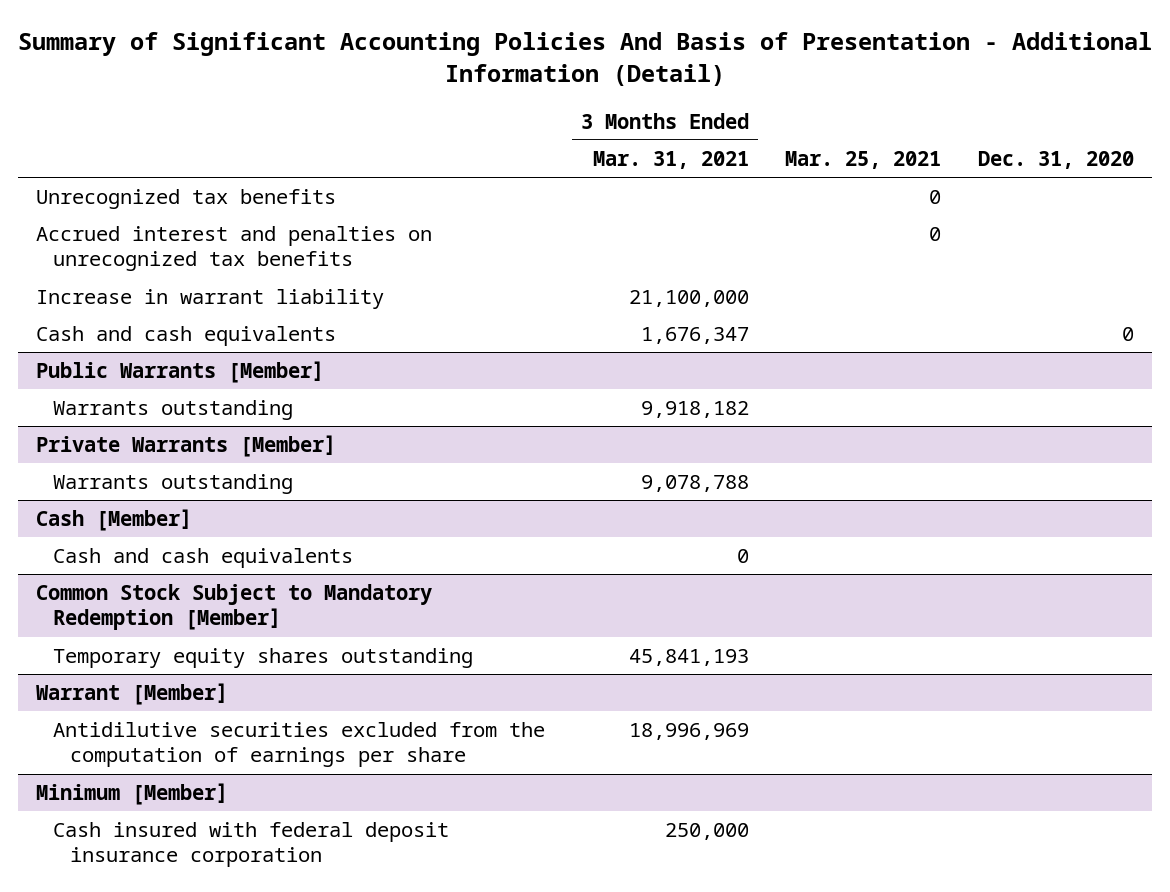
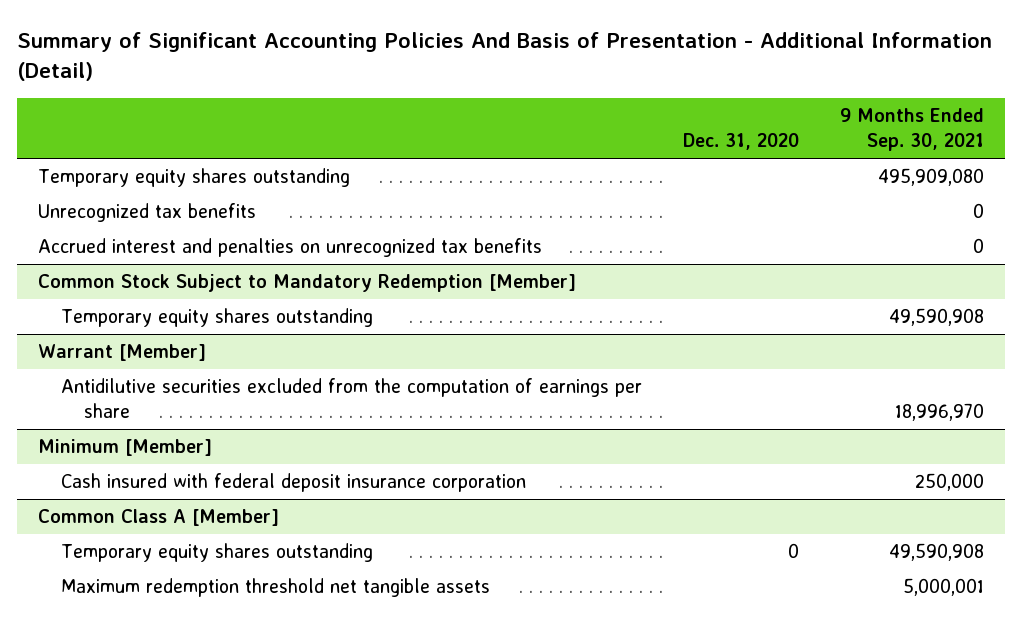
- | 3 Months Ended Mar. 31, 2021 | Mar. 25, 2021 | Dec. 31, 2020
+ | Dec. 31, 2020 | 9 Months Ended Sep. 30, 2021
+ Temporary equity shares outstanding | | 495,909,080
- Increase in warrant liability | 21,100,000 | |
- Cash and cash equivalents | 1,676,347 | | 0
- Public Warrants [Member]
- Warrants outstanding | 9,918,182 | |
- Private Warrants [Member]
- Warrants outstanding | 9,078,788 | |
- Cash [Member]
- Cash and cash equivalents | 0 | |
+ Common Class A [Member]
+ Temporary equity shares outstanding | 0 | 49,590,908
+ Maximum redemption threshold net tangible assets | | 5,000,001

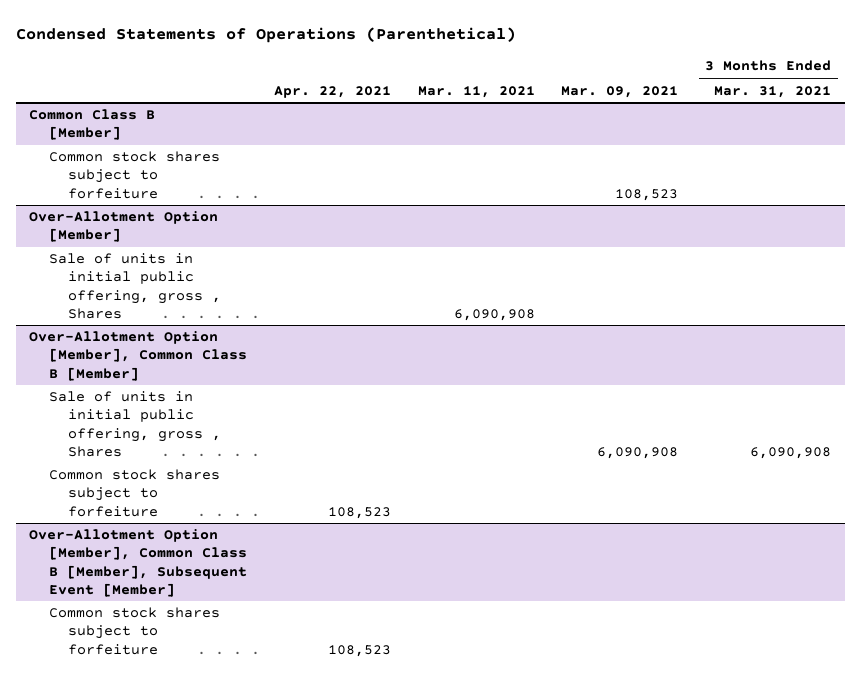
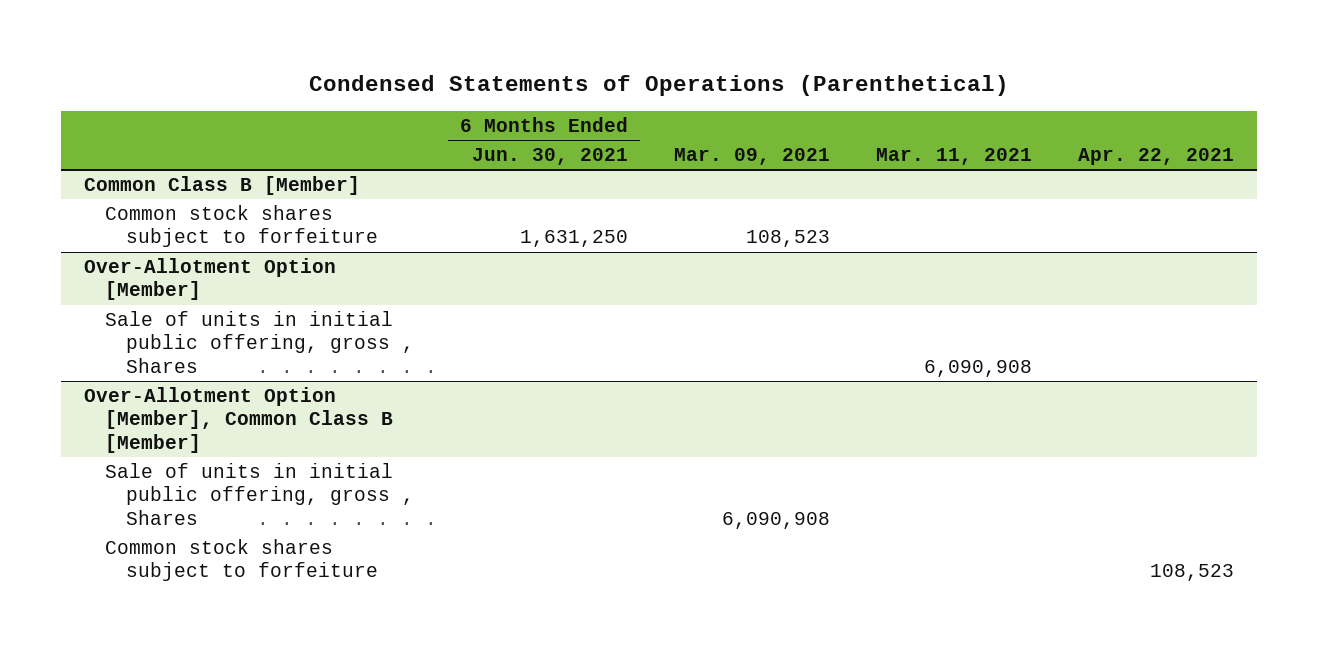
- | Apr. 22, 2021 | Mar. 11, 2021 | Mar. 09, 2021 | 3 Months Ended Mar. 31, 2021
+ | 6 Months Ended Jun. 30, 2021 | Mar. 09, 2021 | Mar. 11, 2021 | Apr. 22, 2021
- Over-Allotment Option [Member], Common Class B [Member], Subsequent Event [Member]
- Common stock shares subject to forfeiture | 108,523 | | |

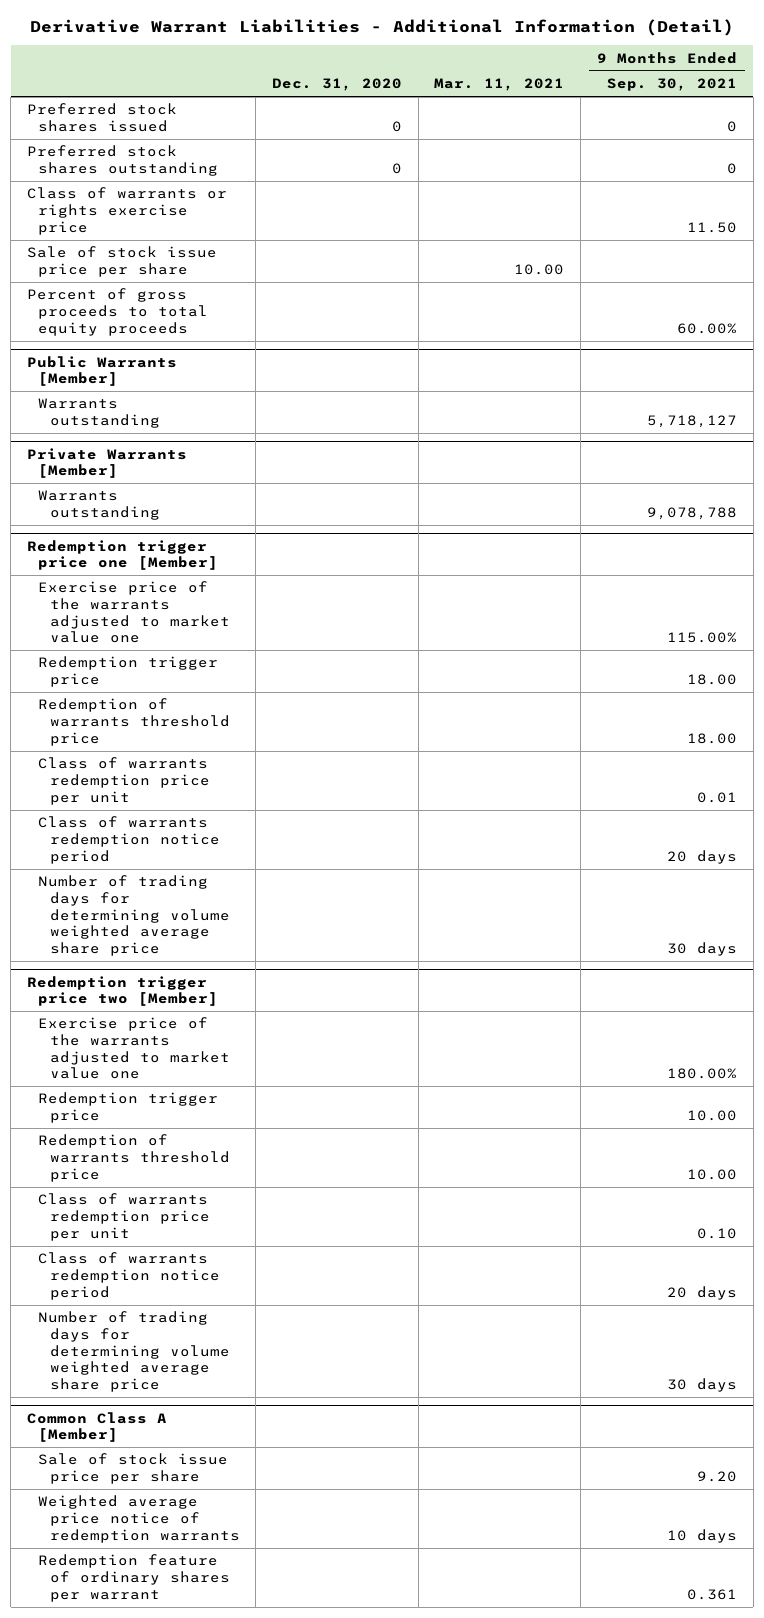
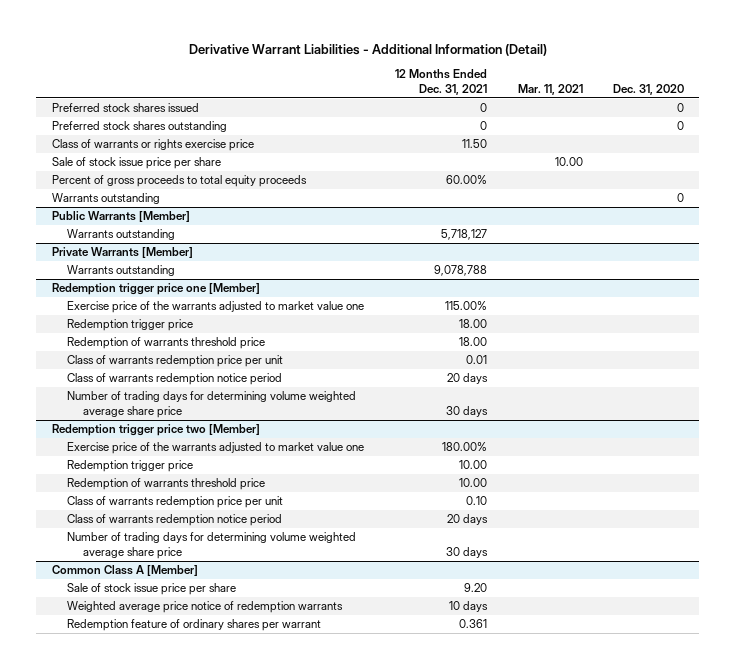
- | Dec. 31, 2020 | Mar. 11, 2021 | 9 Months Ended Sep. 30, 2021
+ | 12 Months Ended Dec. 31, 2021 | Mar. 11, 2021 | Dec. 31, 2020
+ Warrants outstanding | | | 0

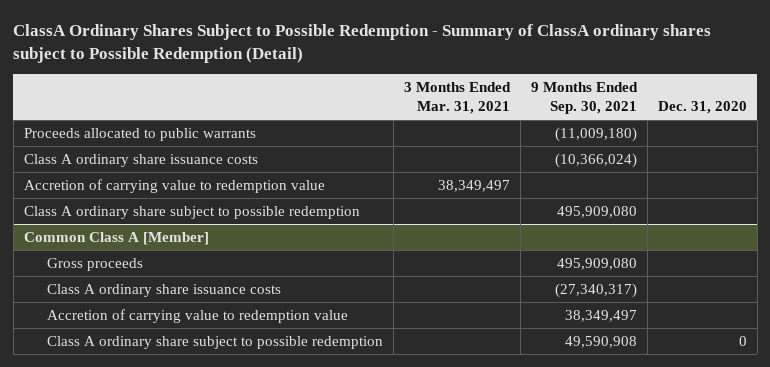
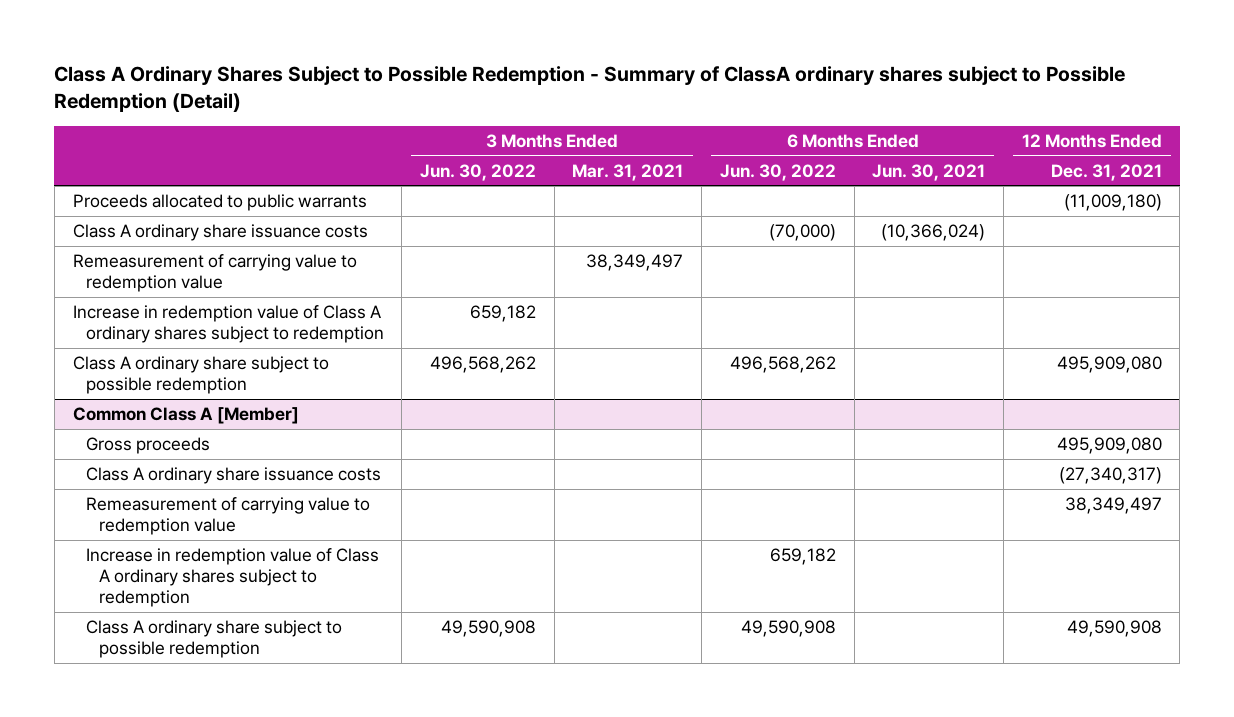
- ClassA Ordinary Shares Subject to Possible Redemption - Summary of ClassA ordinary shares subject to Possible Redemption (Detail)
+ Class A Ordinary Shares Subject to Possible Redemption - Summary of ClassA ordinary shares subject to Possible Redemption (Detail)
- | 3 Months Ended Mar. 31, 2021 | 9 Months Ended Sep. 30, 2021 | Dec. 31, 2020
+ | 3 Months Ended Jun. 30, 2022 | 3 Months Ended Mar. 31, 2021 | 6 Months Ended Jun. 30, 2022 | 6 Months Ended Jun. 30, 2021 | 12 Months Ended Dec. 31, 2021
- Accretion of carrying value to redemption value | 38,349,497 | |
+ Remeasurement of carrying value to redemption value | | 38,349,497 | | |
+ Increase in redemption value of Class A ordinary shares subject to redemption | 659,182 | | | |
@ Common Class A [Member]
- Accretion of carrying value to redemption value | | 38,349,497 |
+ Remeasurement of carrying value to redemption value | | | | | 38,349,497
+ Increase in redemption value of Class A ordinary shares subject to redemption | | | 659,182 | |

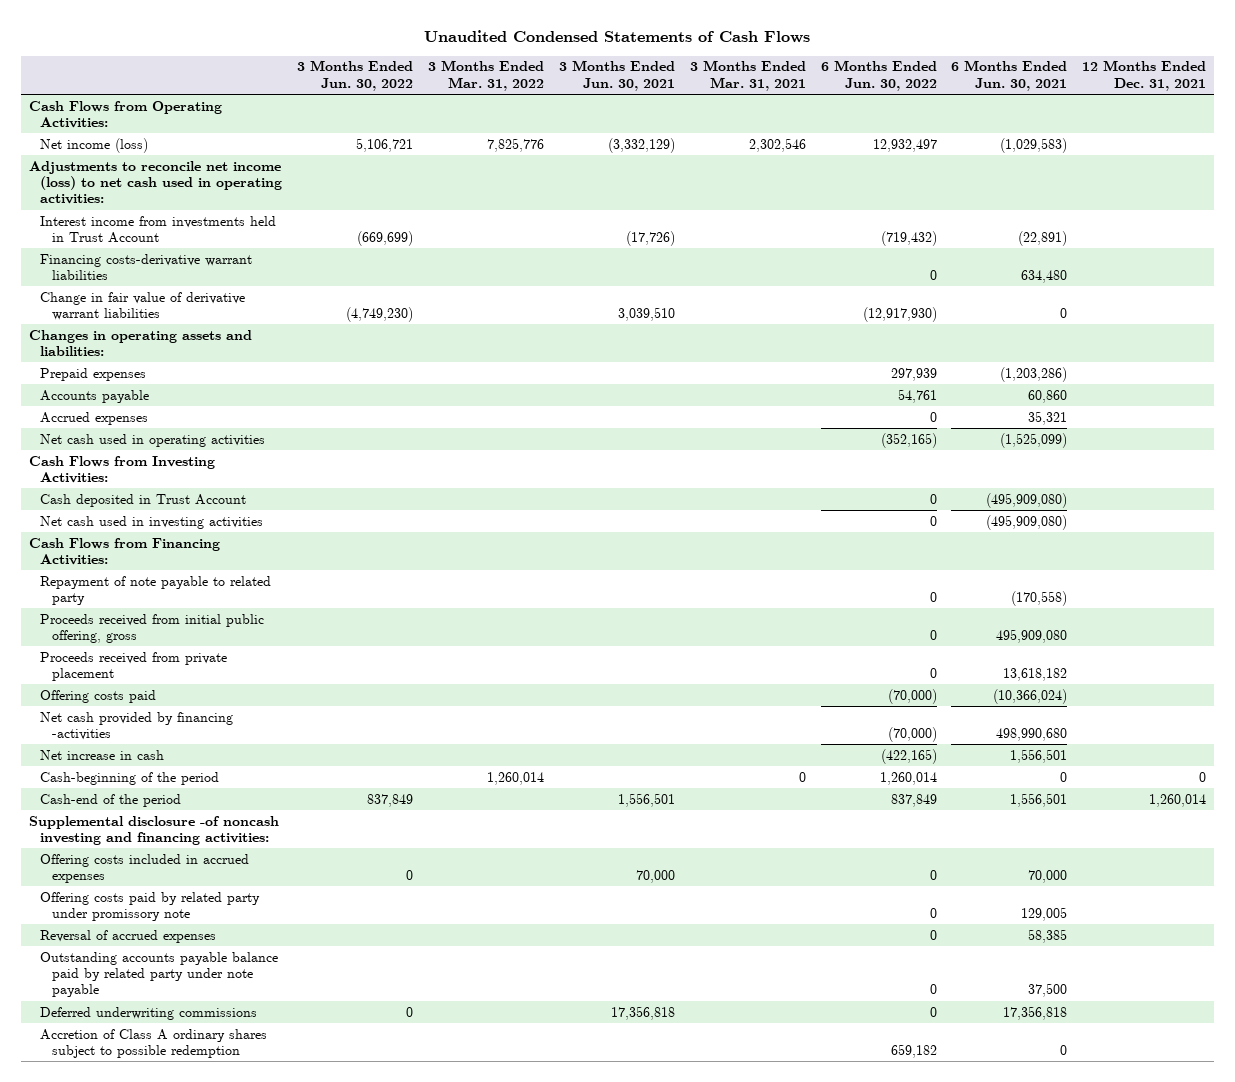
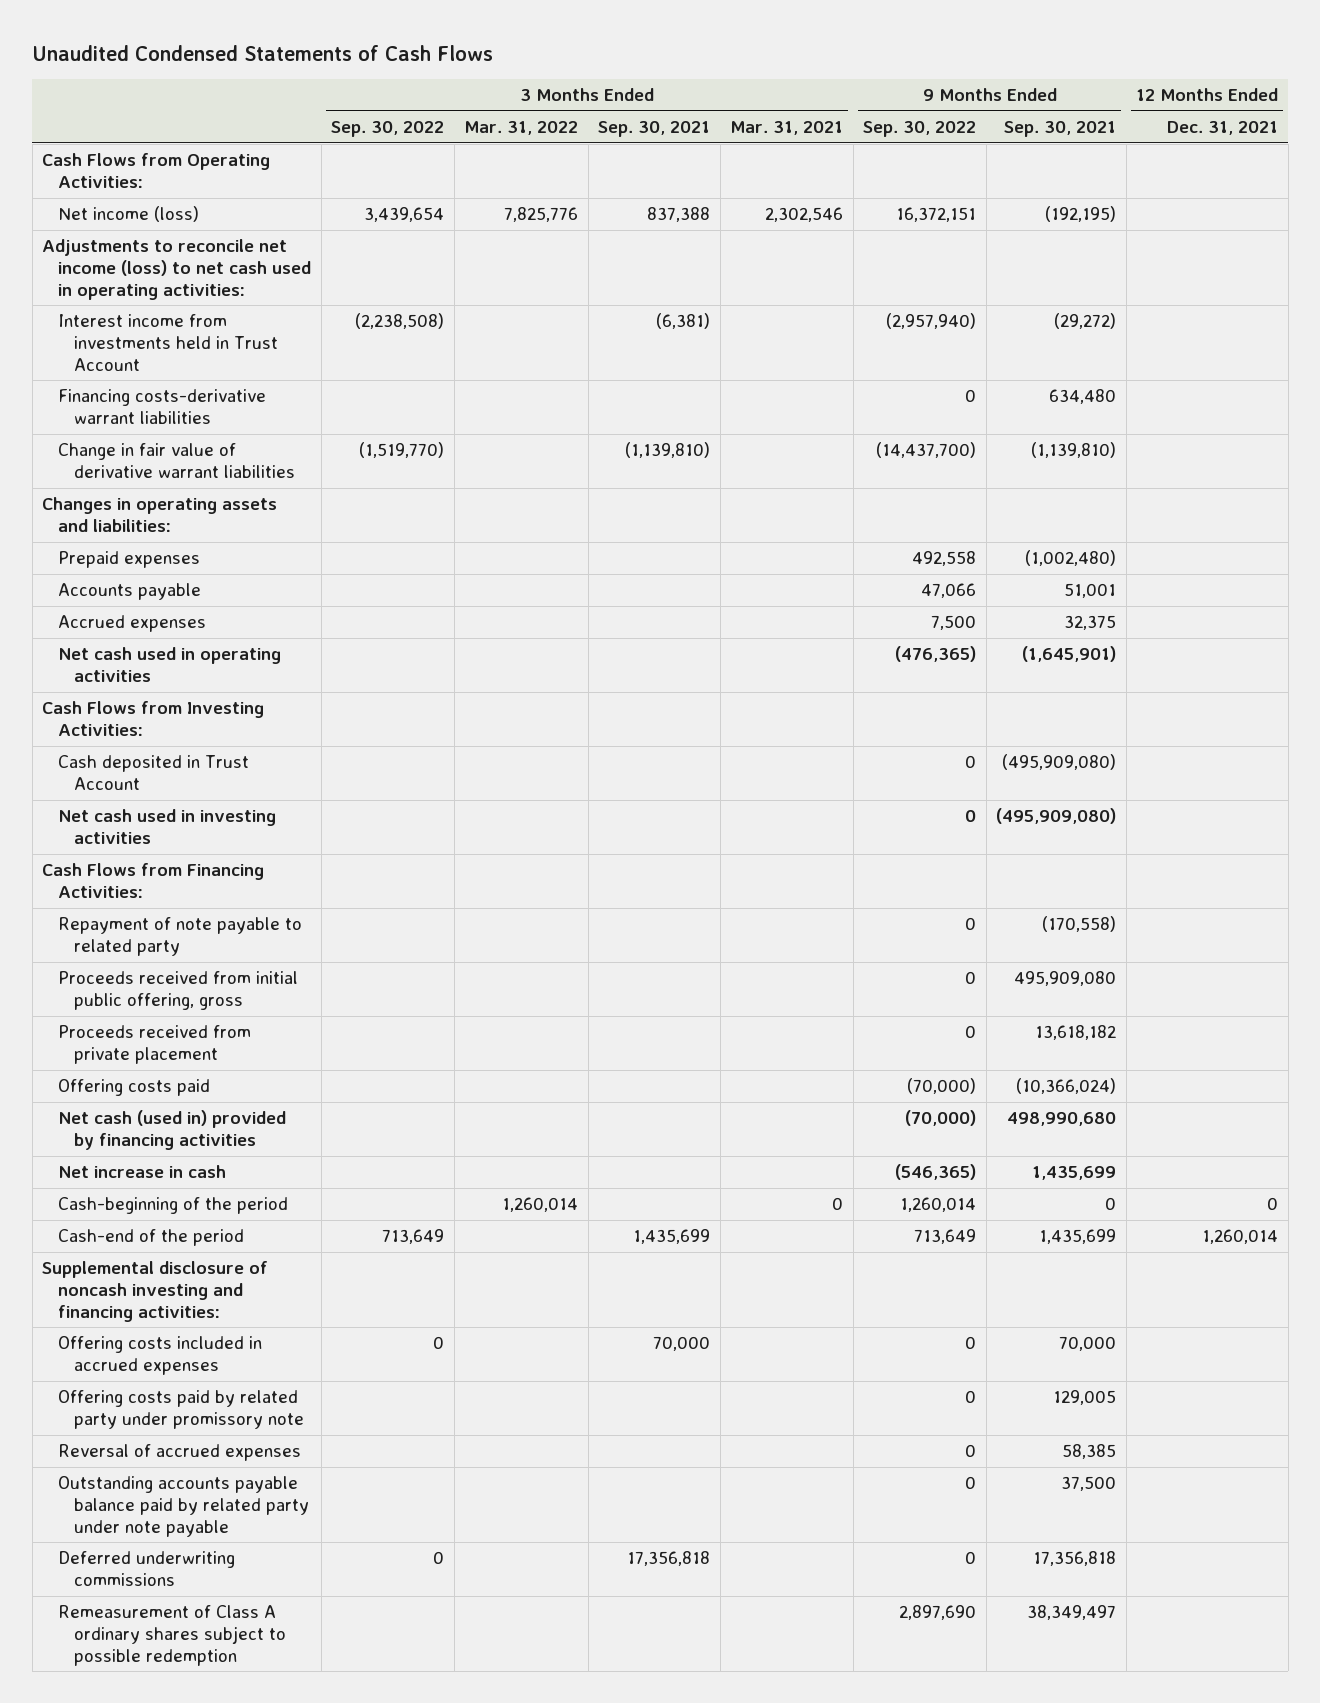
- | 3 Months Ended Jun. 30, 2022 | 3 Months Ended Mar. 31, 2022 | 3 Months Ended Jun. 30, 2021 | 3 Months Ended Mar. 31, 2021 | 6 Months Ended Jun. 30, 2022 | 6 Months Ended Jun. 30, 2021 | 12 Months Ended Dec. 31, 2021
+ | 3 Months Ended Sep. 30, 2022 | 3 Months Ended Mar. 31, 2022 | 3 Months Ended Sep. 30, 2021 | 3 Months Ended Mar. 31, 2021 | 9 Months Ended Sep. 30, 2022 | 9 Months Ended Sep. 30, 2021 | 12 Months Ended Dec. 31, 2021
- Net cash provided by financing -activities | | | | | (70,000) | 498,990,680 |
+ Net cash (used in) provided by financing activities | | | | | (70,000) | 498,990,680 |
- Supplemental disclosure -of noncash investing and financing activities:
+ Supplemental disclosure of noncash investing and financing activities:
- Accretion of Class A ordinary shares subject to possible redemption | | | | | 659,182 | 0 |
+ Remeasurement of Class A ordinary shares subject to possible redemption | | | | | 2,897,690 | 38,349,497 |

